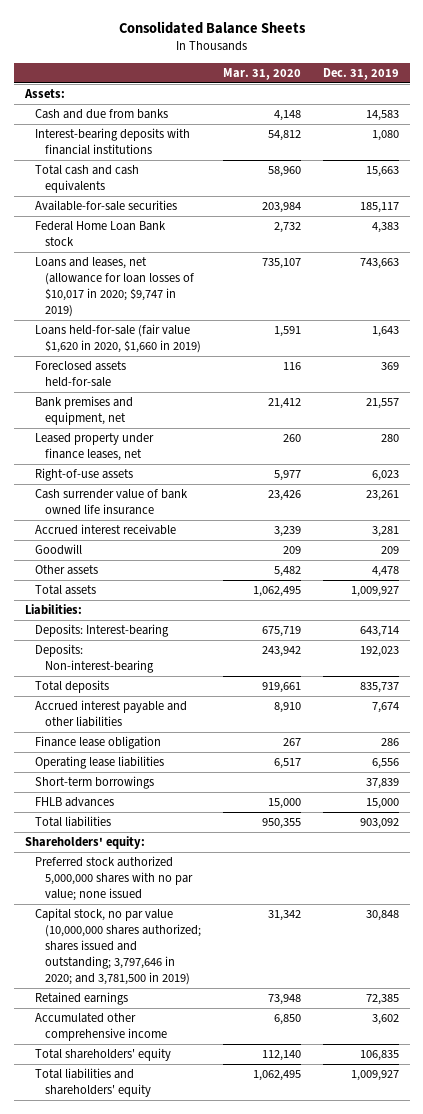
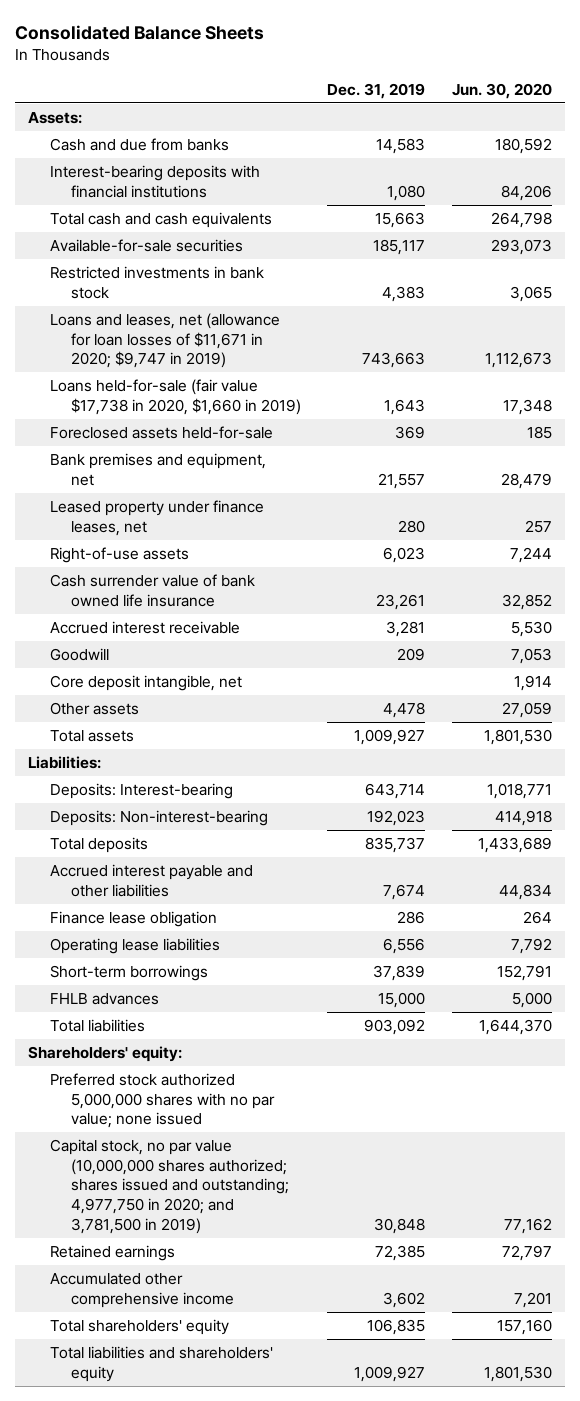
- | Mar. 31, 2020 | Dec. 31, 2019
+ | Dec. 31, 2019 | Jun. 30, 2020
- Federal Home Loan Bank stock | 2,732 | 4,383
- Loans and leases, net (allowance for loan losses of $10,017 in 2020; $9,747 in 2019) | 735,107 | 743,663
- Loans held-for-sale (fair value $1,620 in 2020, $1,660 in 2019) | 1,591 | 1,643
+ Restricted investments in bank stock | 4,383 | 3,065
+ Loans and leases, net (allowance for loan losses of $11,671 in 2020; $9,747 in 2019) | 743,663 | 1,112,673
+ Loans held-for-sale (fair value $17,738 in 2020, $1,660 in 2019) | 1,643 | 17,348
+ Core deposit intangible, net | | 1,914
- Capital stock, no par value (10,000,000 shares authorized; shares issued and outstanding; 3,797,646 in 2020; and 3,781,500 in 2019) | 31,342 | 30,848
+ Capital stock, no par value (10,000,000 shares authorized; shares issued and outstanding; 4,977,750 in 2020; and 3,781,500 in 2019) | 30,848 | 77,162

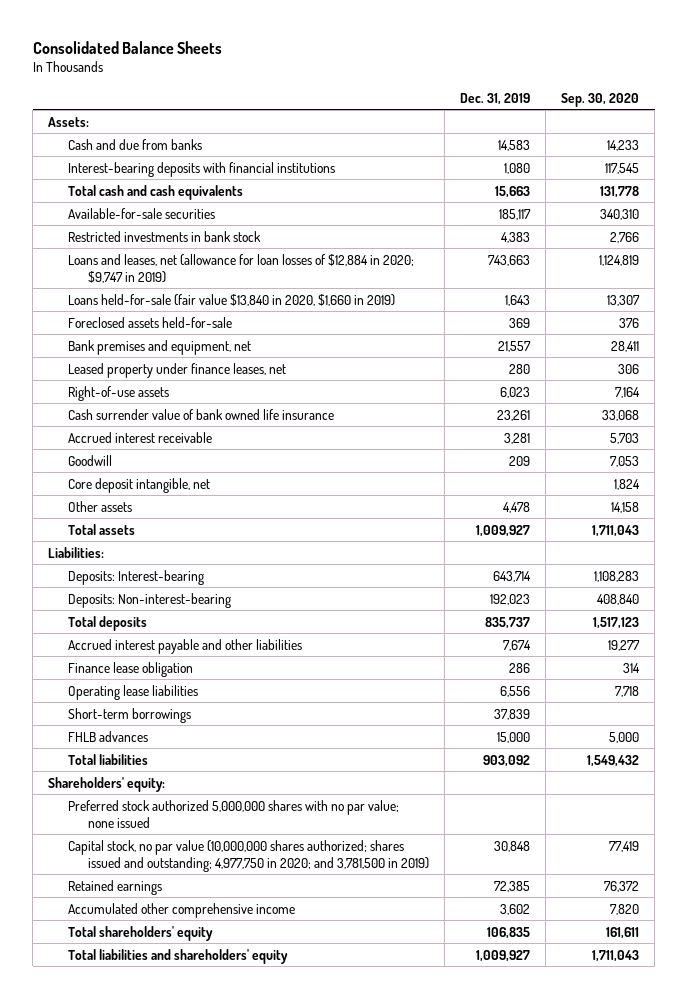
- | Dec. 31, 2019 | Jun. 30, 2020
+ | Dec. 31, 2019 | Sep. 30, 2020
- Loans and leases, net (allowance for loan losses of $11,671 in 2020; $9,747 in 2019) | 743,663 | 1,112,673
- Loans held-for-sale (fair value $17,738 in 2020, $1,660 in 2019) | 1,643 | 17,348
+ Loans and leases, net (allowance for loan losses of $12,884 in 2020; $9,747 in 2019) | 743,663 | 1,124,819
+ Loans held-for-sale (fair value $13,840 in 2020, $1,660 in 2019) | 1,643 | 13,307

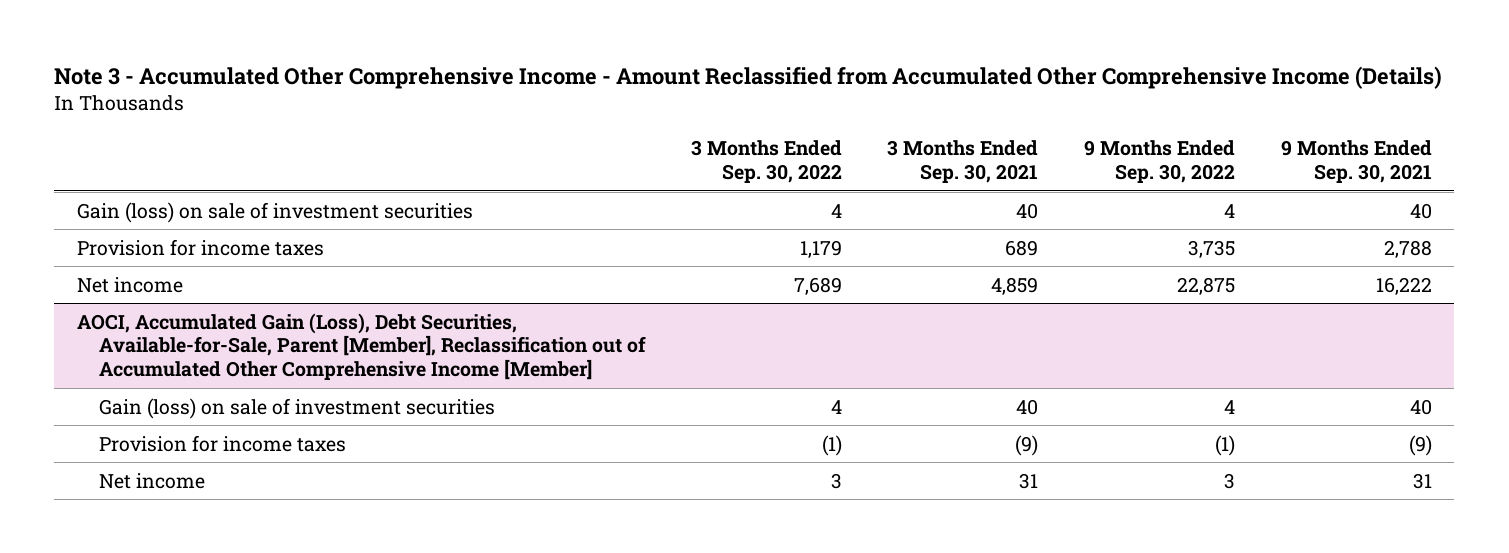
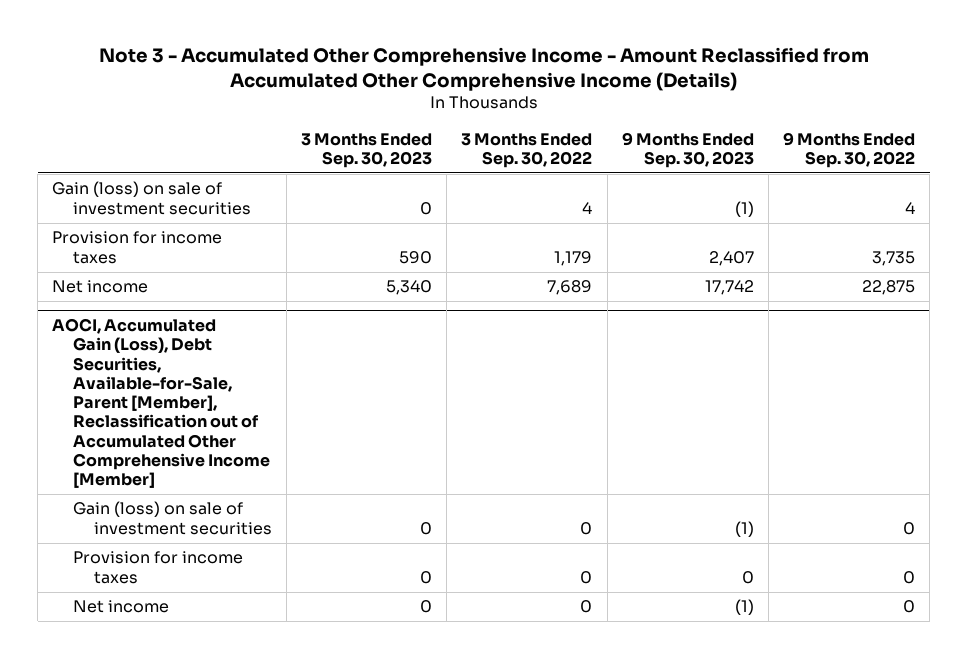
- | 3 Months Ended Sep. 30, 2022 | 3 Months Ended Sep. 30, 2021 | 9 Months Ended Sep. 30, 2022 | 9 Months Ended Sep. 30, 2021
+ | 3 Months Ended Sep. 30, 2023 | 3 Months Ended Sep. 30, 2022 | 9 Months Ended Sep. 30, 2023 | 9 Months Ended Sep. 30, 2022
@ AOCI, Accumulated Gain (Loss), Debt Securities, Available-for-Sale, Parent [Member], Reclassification out of Accumulated Other Comprehensive Income [Member]
- Gain (loss) on sale of investment securities | 4 | 40 | 4 | 40
- Provision for income taxes | (1) | (9) | (1) | (9)
- Net income | 3 | 31 | 3 | 31
+ Gain (loss) on sale of investment securities | 0 | 0 | (1) | 0
+ Provision for income taxes | 0 | 0 | 0 | 0
+ Net income | 0 | 0 | (1) | 0

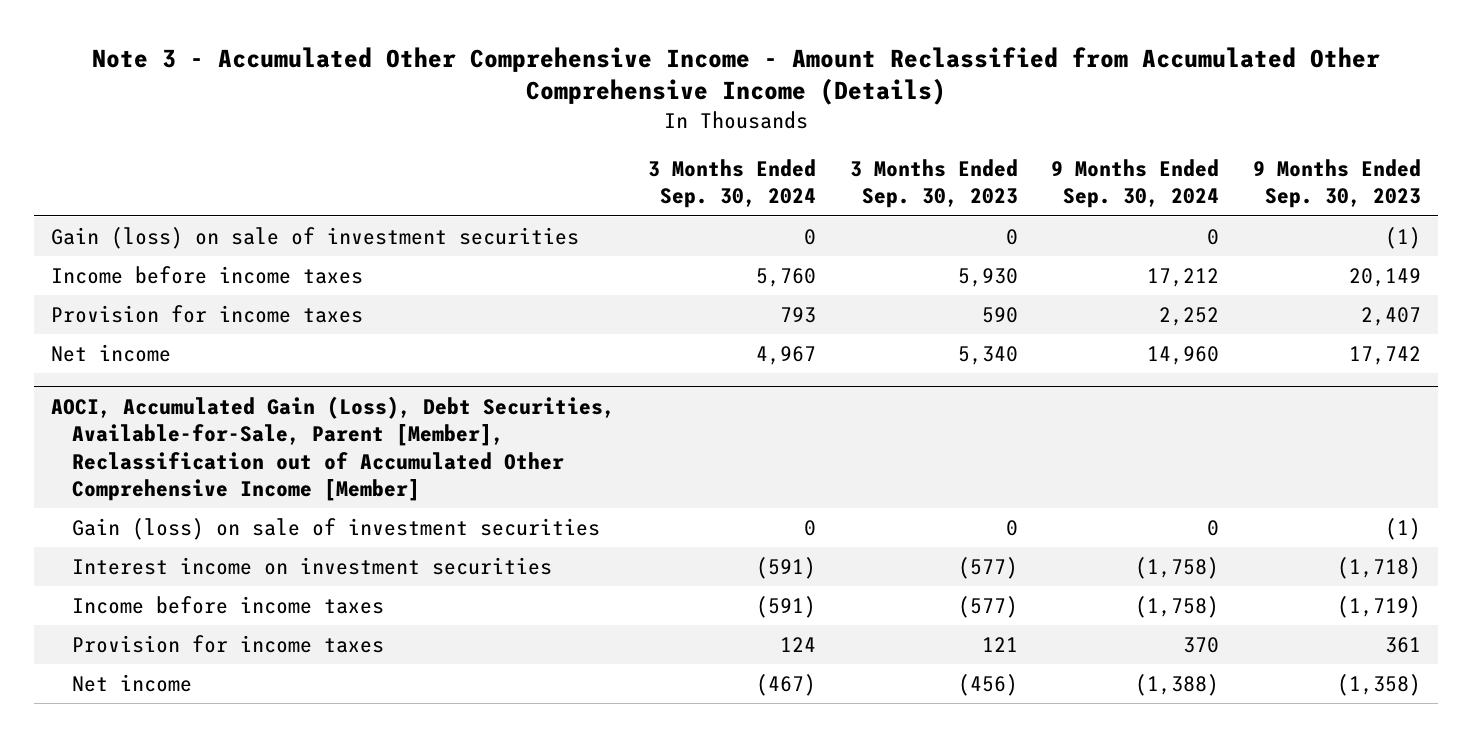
- | 3 Months Ended Sep. 30, 2023 | 3 Months Ended Sep. 30, 2022 | 9 Months Ended Sep. 30, 2023 | 9 Months Ended Sep. 30, 2022
+ | 3 Months Ended Sep. 30, 2024 | 3 Months Ended Sep. 30, 2023 | 9 Months Ended Sep. 30, 2024 | 9 Months Ended Sep. 30, 2023
+ Income before income taxes | 5,760 | 5,930 | 17,212 | 20,149
@ AOCI, Accumulated Gain (Loss), Debt Securities, Available-for-Sale, Parent [Member], Reclassification out of Accumulated Other Comprehensive Income [Member]
- Provision for income taxes | 0 | 0 | 0 | 0
- Net income | 0 | 0 | (1) | 0
+ Interest income on investment securities | (591) | (577) | (1,758) | (1,718)
+ Income before income taxes | (591) | (577) | (1,758) | (1,719)
+ Provision for income taxes | 124 | 121 | 370 | 361
+ Net income | (467) | (456) | (1,388) | (1,358)

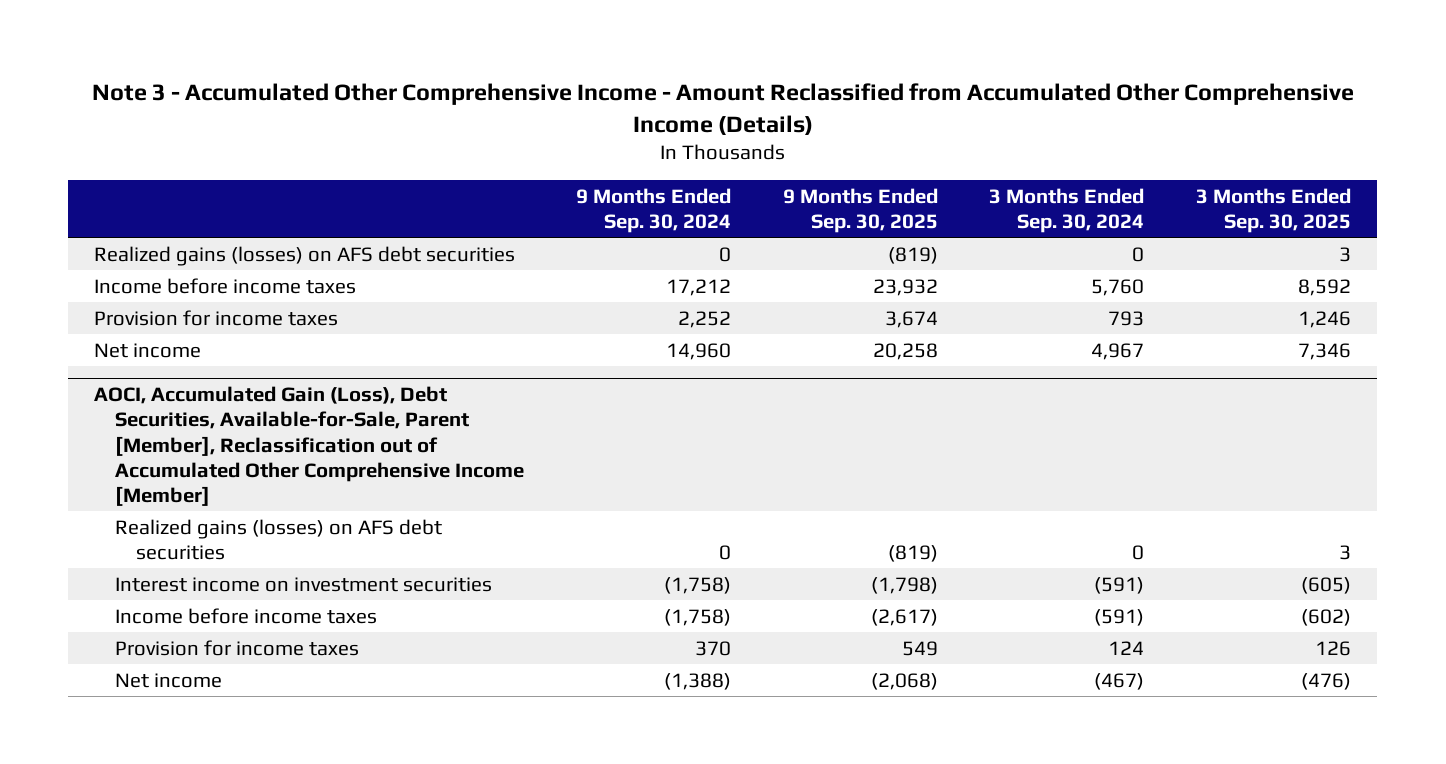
- | 3 Months Ended Sep. 30, 2024 | 3 Months Ended Sep. 30, 2023 | 9 Months Ended Sep. 30, 2024 | 9 Months Ended Sep. 30, 2023
+ | 9 Months Ended Sep. 30, 2024 | 9 Months Ended Sep. 30, 2025 | 3 Months Ended Sep. 30, 2024 | 3 Months Ended Sep. 30, 2025
- Gain (loss) on sale of investment securities | 0 | 0 | 0 | (1)
+ Realized gains (losses) on AFS debt securities | 0 | (819) | 0 | 3
@ AOCI, Accumulated Gain (Loss), Debt Securities, Available-for-Sale, Parent [Member], Reclassification out of Accumulated Other Comprehensive Income [Member]
- Gain (loss) on sale of investment securities | 0 | 0 | 0 | (1)
+ Realized gains (losses) on AFS debt securities | 0 | (819) | 0 | 3

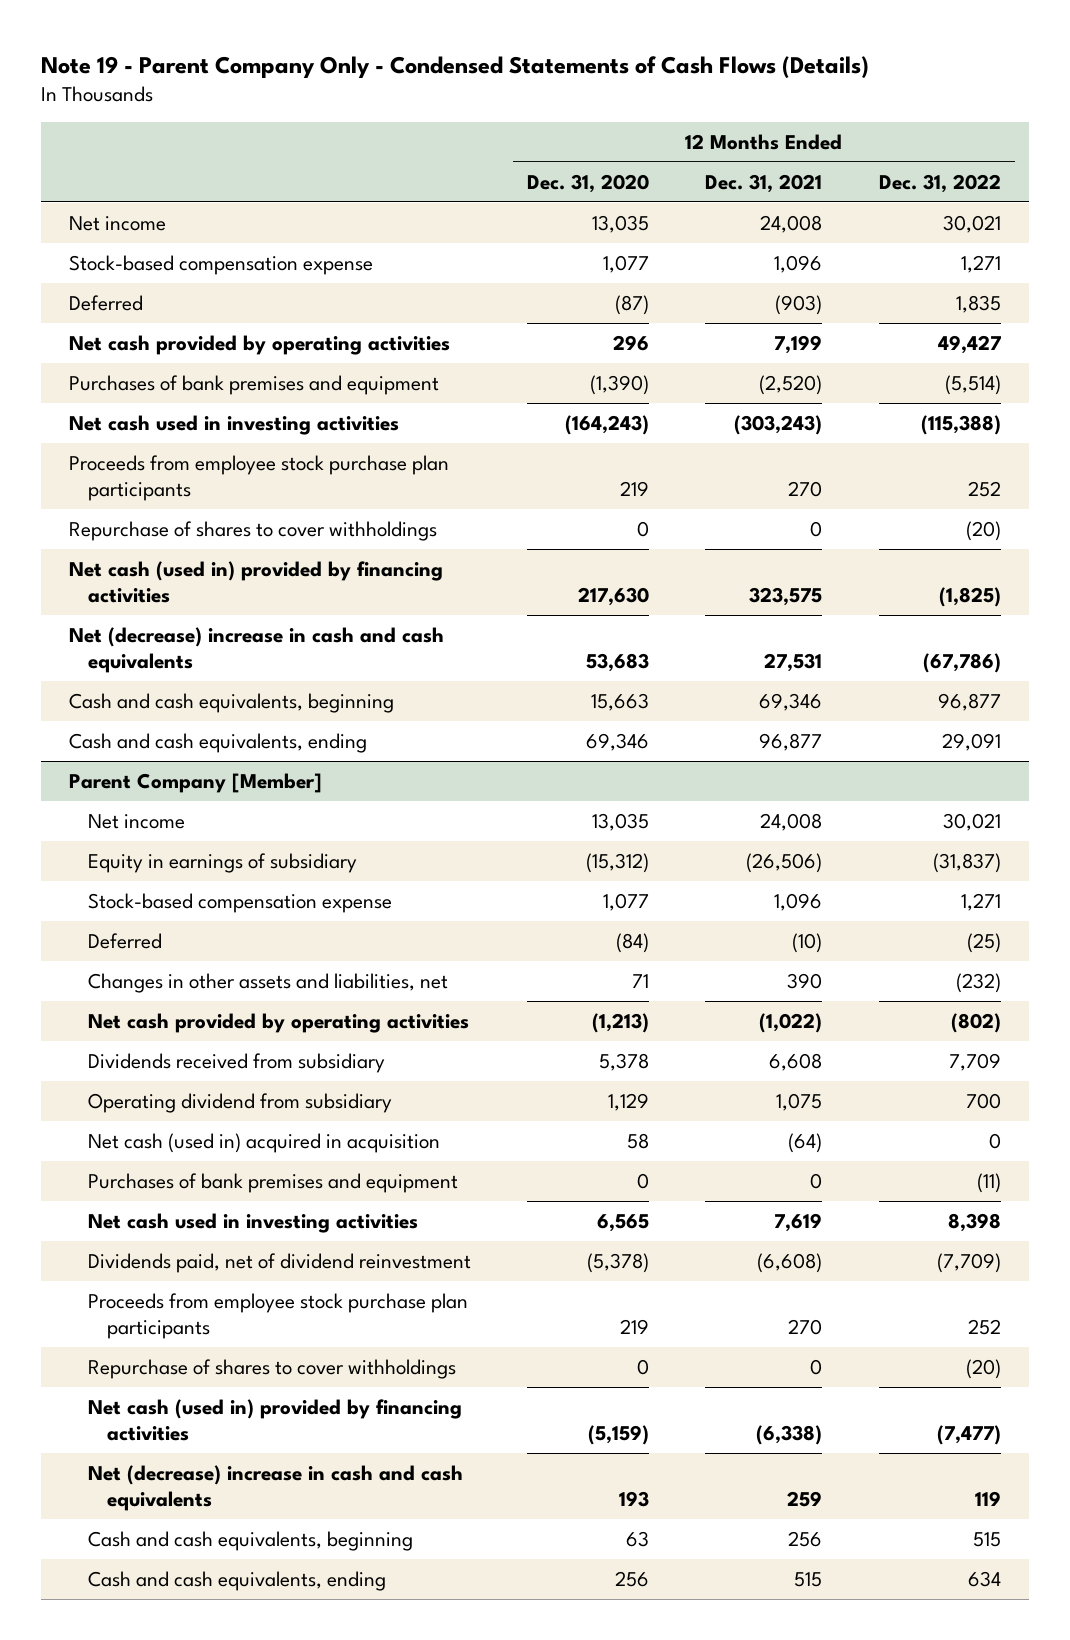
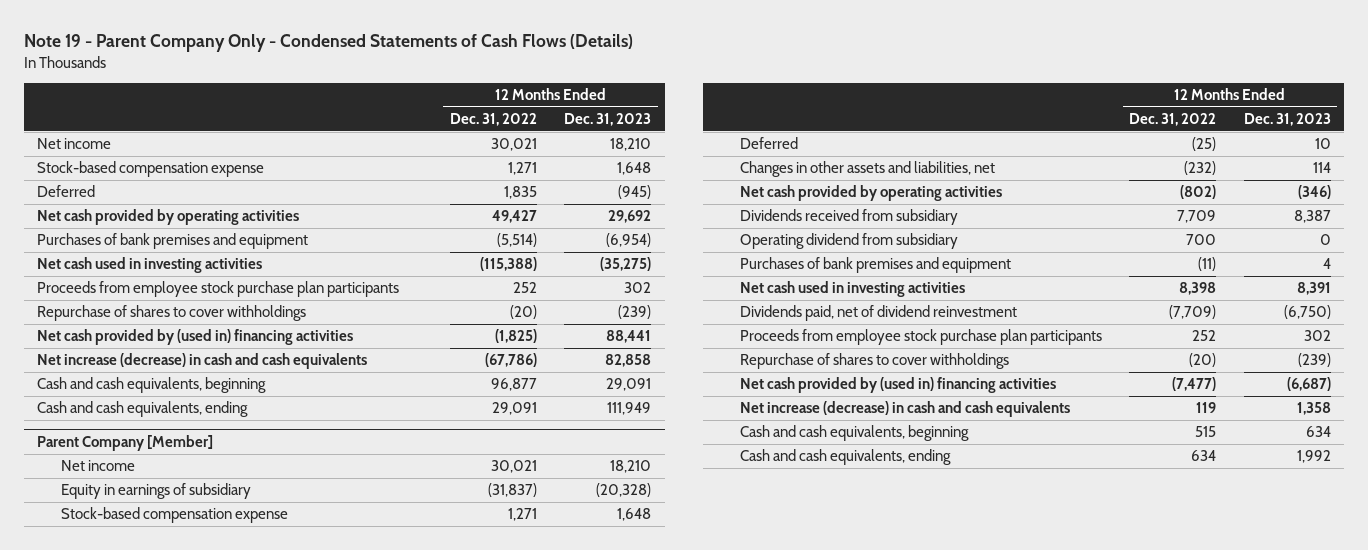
- | 12 Months Ended Dec. 31, 2020 | 12 Months Ended Dec. 31, 2021 | 12 Months Ended Dec. 31, 2022
+ | 12 Months Ended Dec. 31, 2022 | 12 Months Ended Dec. 31, 2023
- Net cash (used in) provided by financing activities | 217,630 | 323,575 | (1,825)
- Net (decrease) increase in cash and cash equivalents | 53,683 | 27,531 | (67,786)
+ Net cash provided by (used in) financing activities | (1,825) | 88,441
+ Net increase (decrease) in cash and cash equivalents | (67,786) | 82,858
@ Parent Company [Member]
- Net cash (used in) acquired in acquisition | 58 | (64) | 0
- Net cash (used in) provided by financing activities | (5,159) | (6,338) | (7,477)
- Net (decrease) increase in cash and cash equivalents | 193 | 259 | 119
+ Net cash provided by (used in) financing activities | (7,477) | (6,687)
+ Net increase (decrease) in cash and cash equivalents | 119 | 1,358

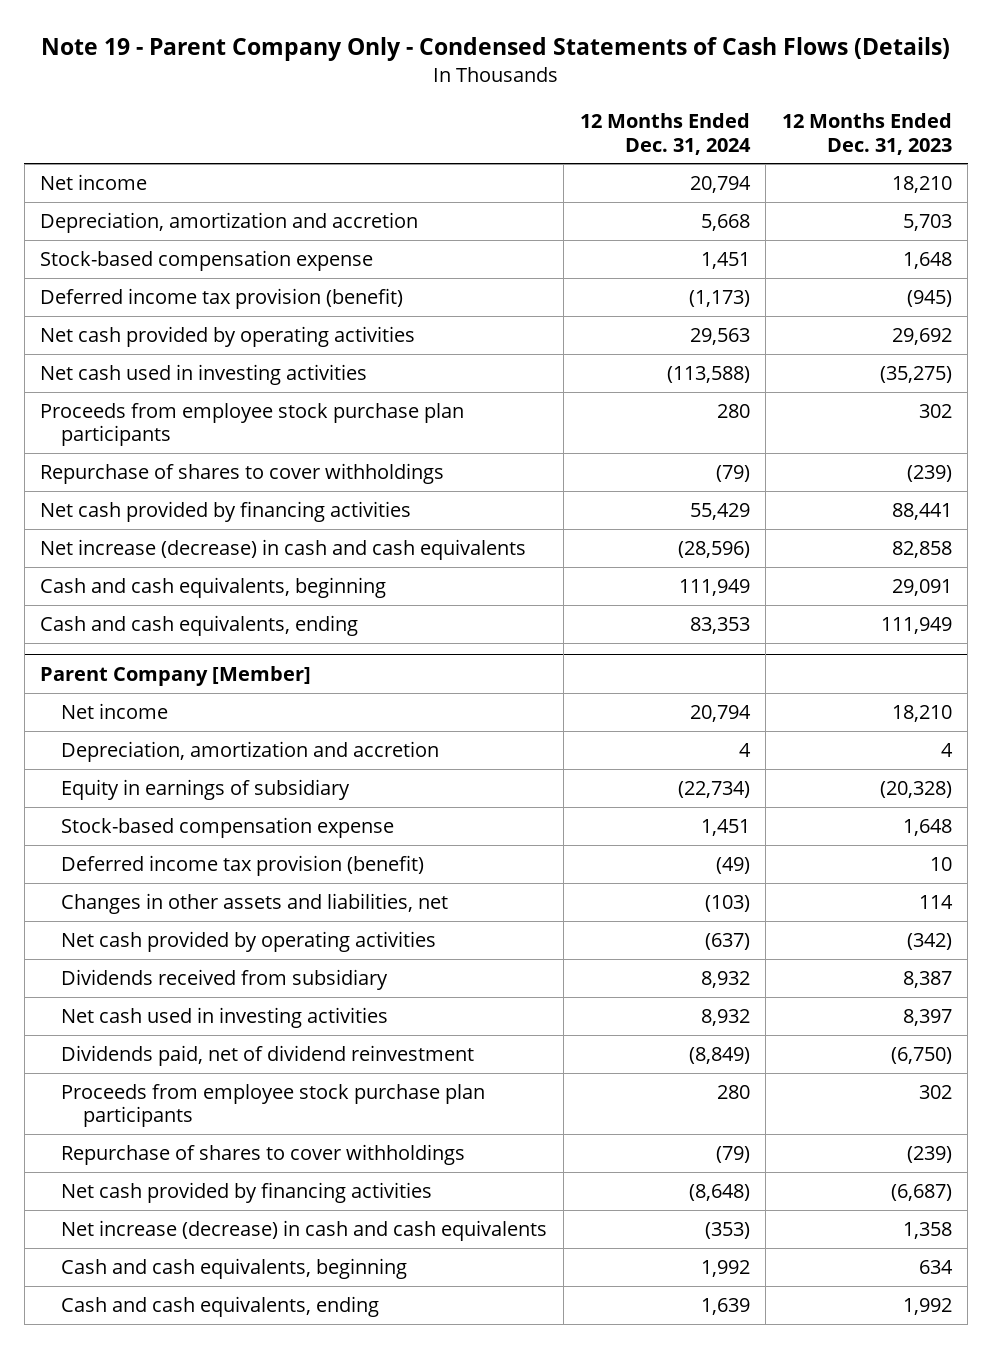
- | 12 Months Ended Dec. 31, 2022 | 12 Months Ended Dec. 31, 2023
+ | 12 Months Ended Dec. 31, 2024 | 12 Months Ended Dec. 31, 2023
+ Depreciation, amortization and accretion | 5,668 | 5,703
- Deferred | 1,835 | (945)
+ Deferred income tax provision (benefit) | (1,173) | (945)
- Purchases of bank premises and equipment | (5,514) | (6,954)
- Net cash provided by (used in) financing activities | (1,825) | 88,441
+ Net cash provided by financing activities | 55,429 | 88,441
@ Parent Company [Member]
+ Depreciation, amortization and accretion | 4 | 4
- Deferred | (25) | 10
+ Deferred income tax provision (benefit) | (49) | 10
- Net cash provided by operating activities | (802) | (346)
+ Net cash provided by operating activities | (637) | (342)
- Operating dividend from subsidiary | 700 | 0
- Purchases of bank premises and equipment | (11) | 4
- Net cash used in investing activities | 8,398 | 8,391
+ Net cash used in investing activities | 8,932 | 8,397
- Net cash provided by (used in) financing activities | (7,477) | (6,687)
+ Net cash provided by financing activities | (8,648) | (6,687)

